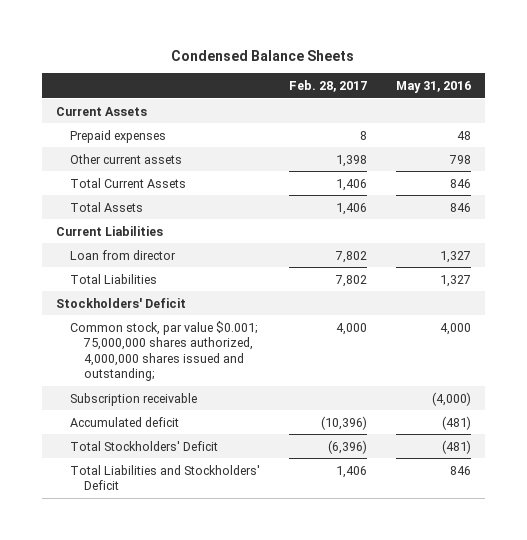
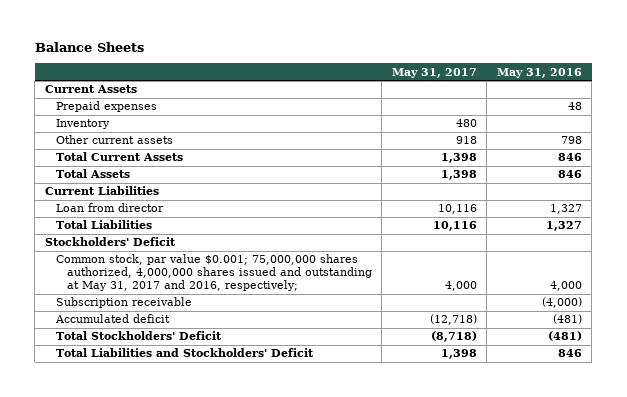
- Condensed Balance Sheets
+ Balance Sheets
- | Feb. 28, 2017 | May 31, 2016
+ | May 31, 2017 | May 31, 2016
+ Inventory | 480 |
- Common stock, par value $0.001; 75,000,000 shares authorized, 4,000,000 shares issued and outstanding; | 4,000 | 4,000
+ Common stock, par value $0.001; 75,000,000 shares authorized, 4,000,000 shares issued and outstanding at May 31, 2017 and 2016, respectively; | 4,000 | 4,000

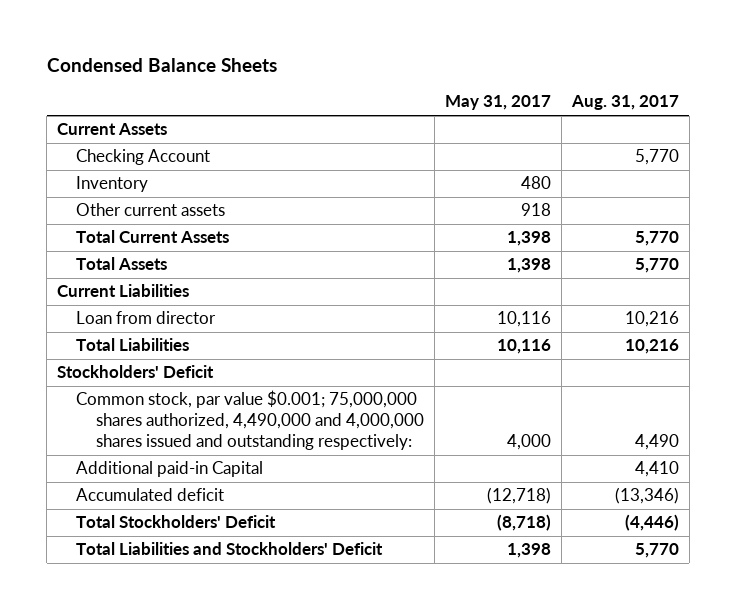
- Balance Sheets
+ Condensed Balance Sheets
- | May 31, 2017 | May 31, 2016
+ | May 31, 2017 | Aug. 31, 2017
- Prepaid expenses | | 48
+ Checking Account | | 5,770
- Common stock, par value $0.001; 75,000,000 shares authorized, 4,000,000 shares issued and outstanding at May 31, 2017 and 2016, respectively; | 4,000 | 4,000
- Subscription receivable | | (4,000)
+ Common stock, par value $0.001; 75,000,000 shares authorized, 4,490,000 and 4,000,000 shares issued and outstanding respectively: | 4,000 | 4,490
+ Additional paid-in Capital | | 4,410

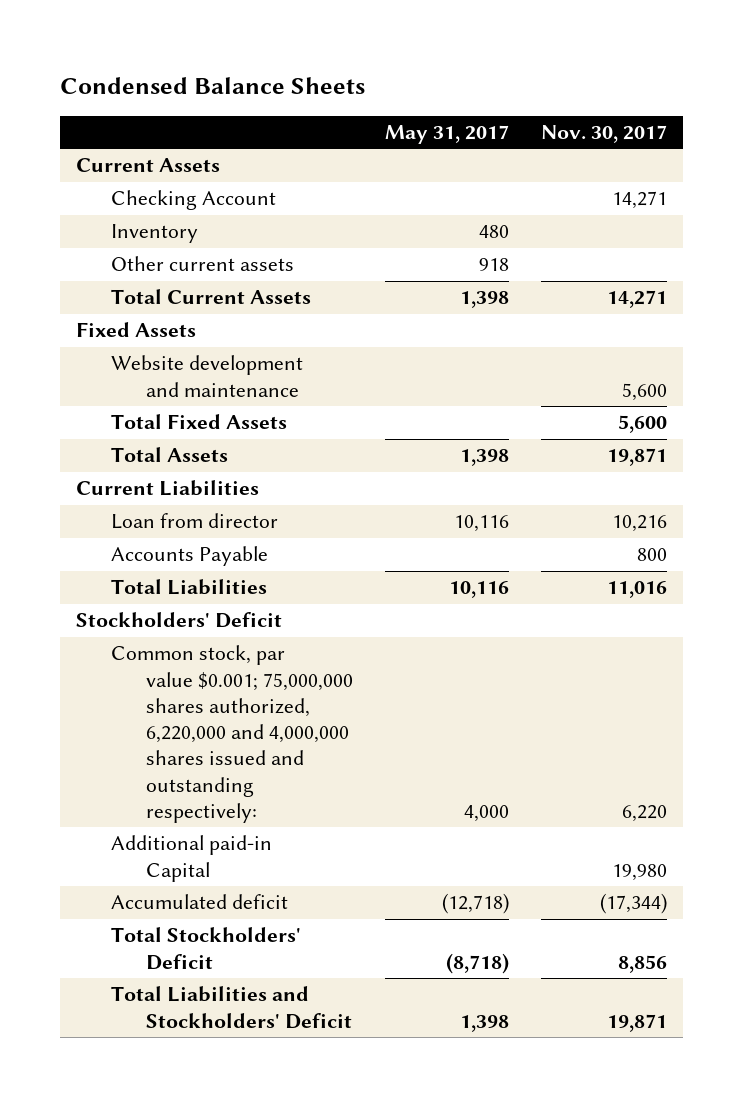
- | May 31, 2017 | Aug. 31, 2017
+ | May 31, 2017 | Nov. 30, 2017
+ Fixed Assets
+ Website development and maintenance | | 5,600
+ Total Fixed Assets | | 5,600
+ Accounts Payable | | 800
- Common stock, par value $0.001; 75,000,000 shares authorized, 4,490,000 and 4,000,000 shares issued and outstanding respectively: | 4,000 | 4,490
+ Common stock, par value $0.001; 75,000,000 shares authorized, 6,220,000 and 4,000,000 shares issued and outstanding respectively: | 4,000 | 6,220

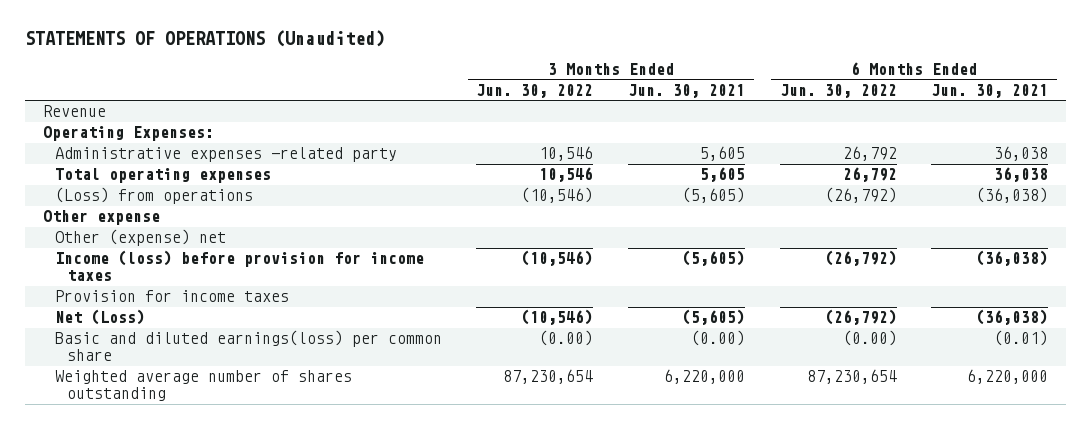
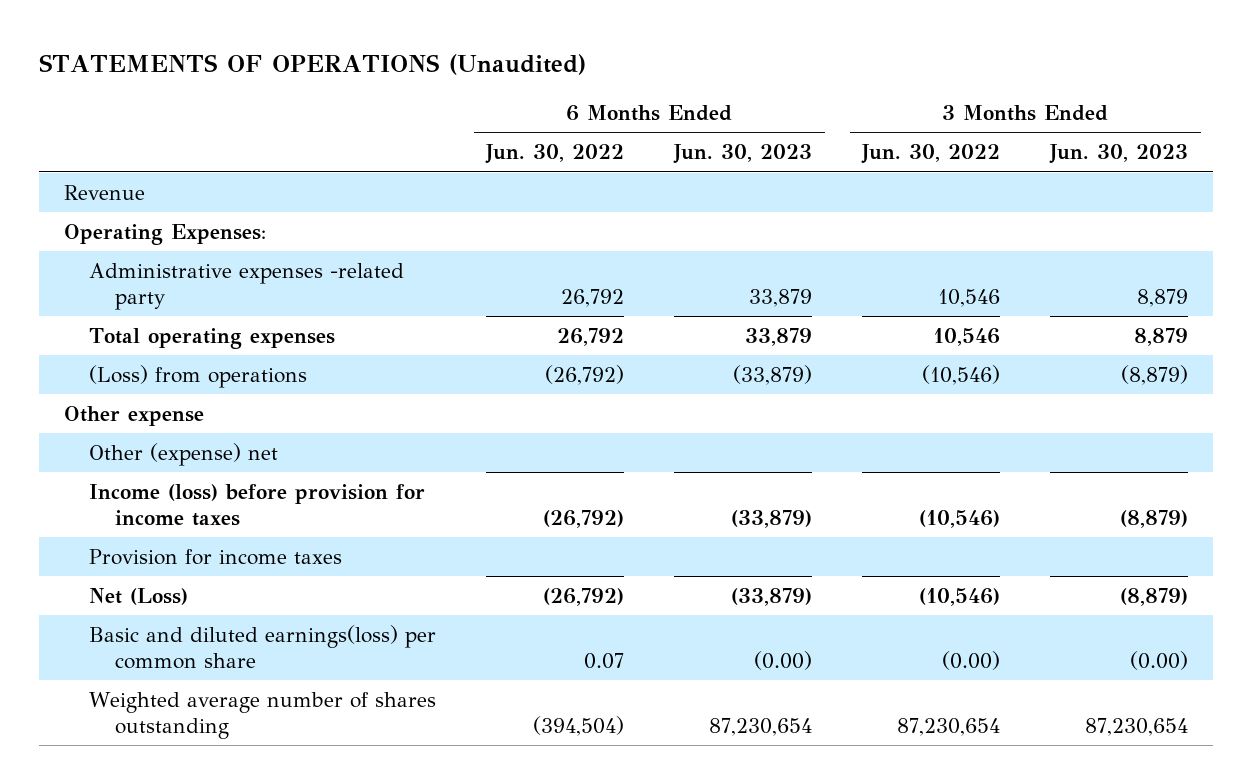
- | 3 Months Ended Jun. 30, 2022 | 3 Months Ended Jun. 30, 2021 | 6 Months Ended Jun. 30, 2022 | 6 Months Ended Jun. 30, 2021
+ | 6 Months Ended Jun. 30, 2022 | 6 Months Ended Jun. 30, 2023 | 3 Months Ended Jun. 30, 2022 | 3 Months Ended Jun. 30, 2023
- Basic and diluted earnings(loss) per common share | (0.00) | (0.00) | (0.00) | (0.01)
- Weighted average number of shares outstanding | 87,230,654 | 6,220,000 | 87,230,654 | 6,220,000
+ Basic and diluted earnings(loss) per common share | 0.07 | (0.00) | (0.00) | (0.00)
+ Weighted average number of shares outstanding | (394,504) | 87,230,654 | 87,230,654 | 87,230,654

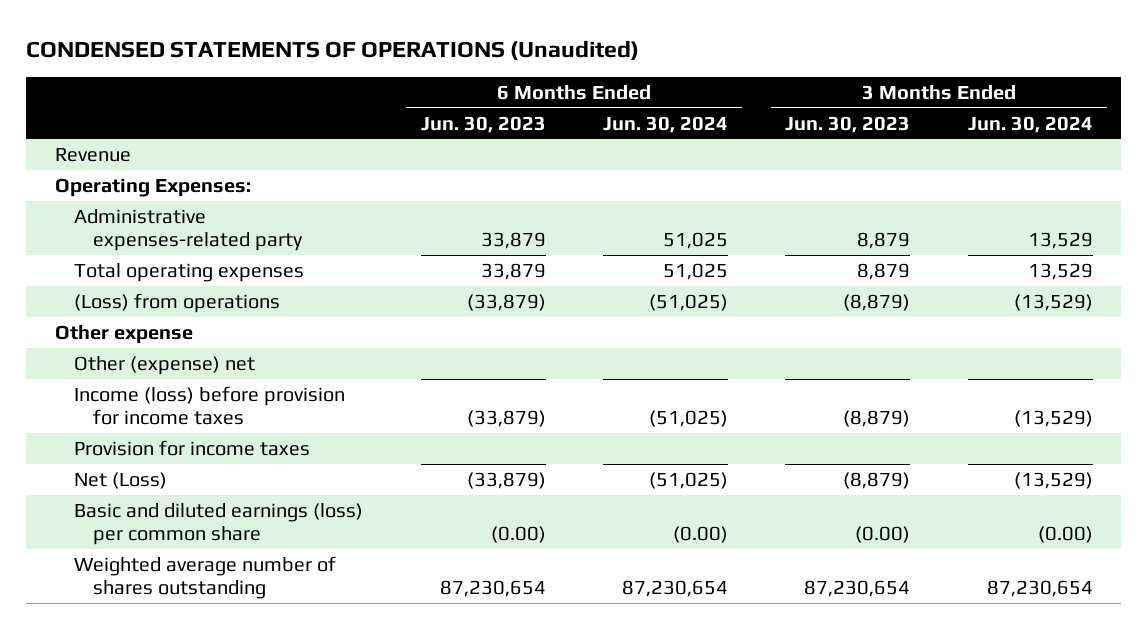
- STATEMENTS OF OPERATIONS (Unaudited)
+ CONDENSED STATEMENTS OF OPERATIONS (Unaudited)
- | 6 Months Ended Jun. 30, 2022 | 6 Months Ended Jun. 30, 2023 | 3 Months Ended Jun. 30, 2022 | 3 Months Ended Jun. 30, 2023
+ | 6 Months Ended Jun. 30, 2023 | 6 Months Ended Jun. 30, 2024 | 3 Months Ended Jun. 30, 2023 | 3 Months Ended Jun. 30, 2024
- Administrative expenses -related party | 26,792 | 33,879 | 10,546 | 8,879
+ Administrative expenses-related party | 33,879 | 51,025 | 8,879 | 13,529
- Basic and diluted earnings(loss) per common share | 0.07 | (0.00) | (0.00) | (0.00)
+ Basic and diluted earnings (loss) per common share | (0.00) | (0.00) | (0.00) | (0.00)

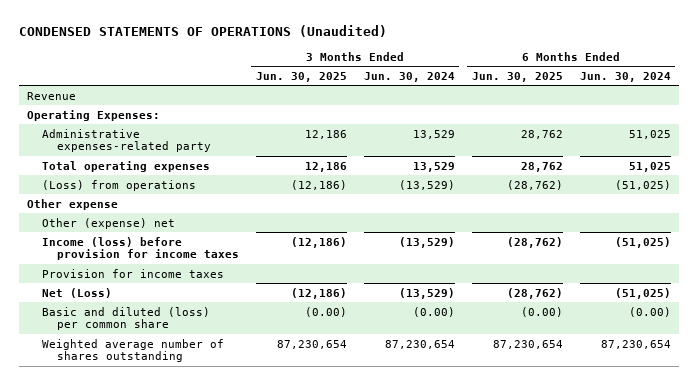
- | 6 Months Ended Jun. 30, 2023 | 6 Months Ended Jun. 30, 2024 | 3 Months Ended Jun. 30, 2023 | 3 Months Ended Jun. 30, 2024
+ | 3 Months Ended Jun. 30, 2025 | 3 Months Ended Jun. 30, 2024 | 6 Months Ended Jun. 30, 2025 | 6 Months Ended Jun. 30, 2024
- Basic and diluted earnings (loss) per common share | (0.00) | (0.00) | (0.00) | (0.00)
+ Basic and diluted (loss) per common share | (0.00) | (0.00) | (0.00) | (0.00)

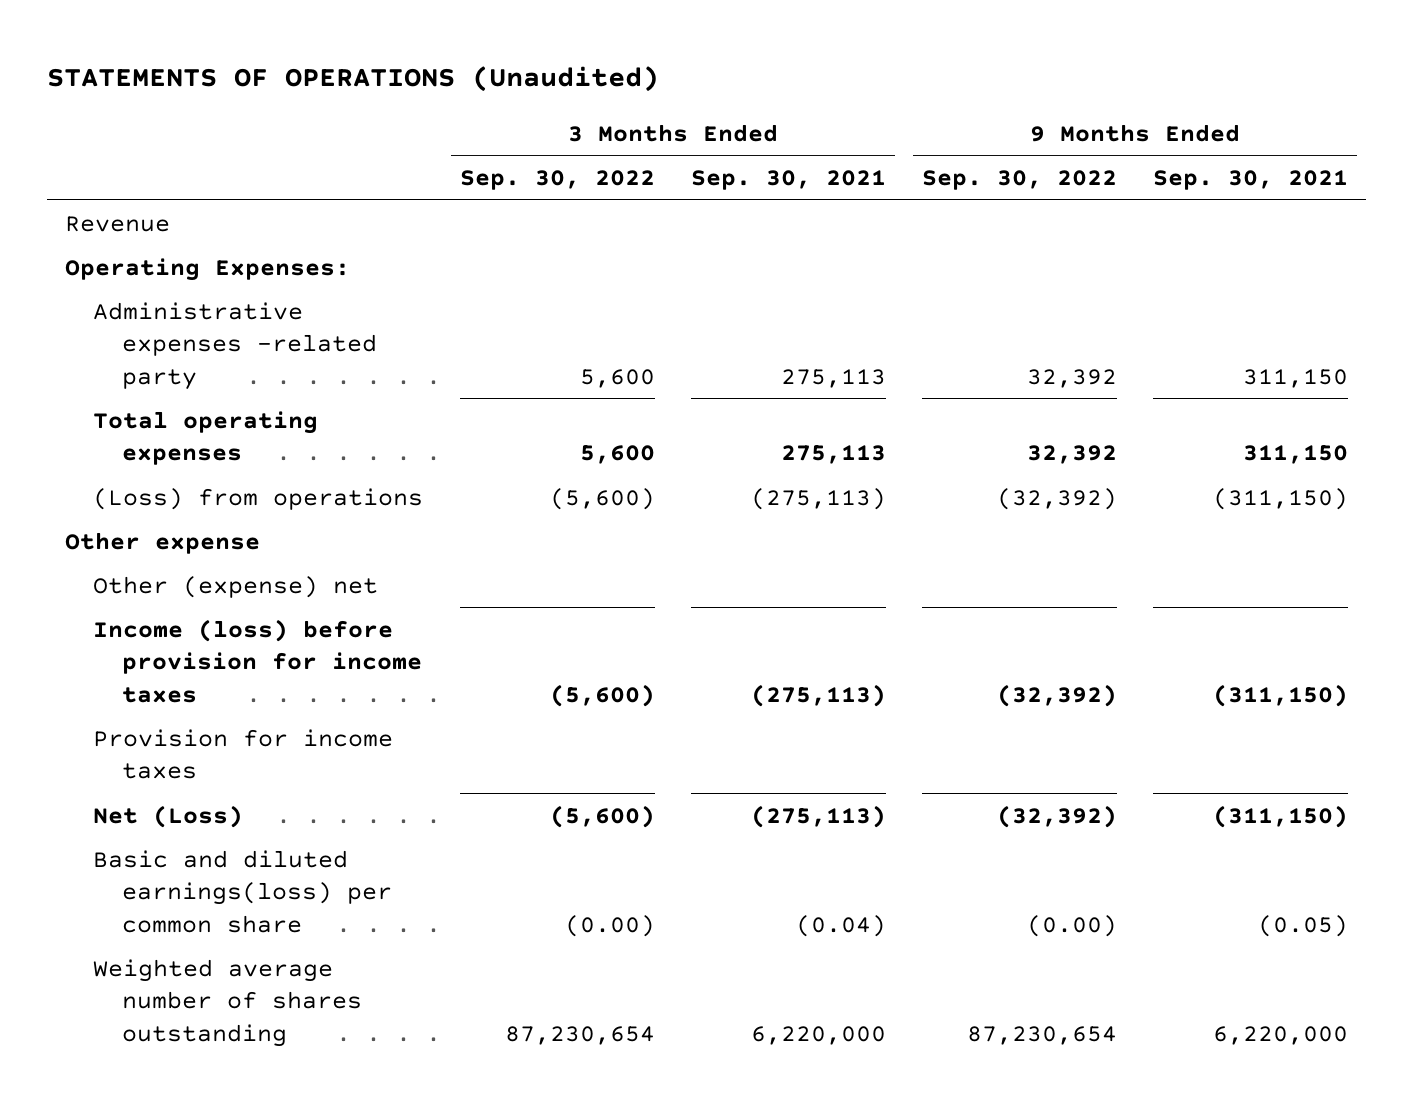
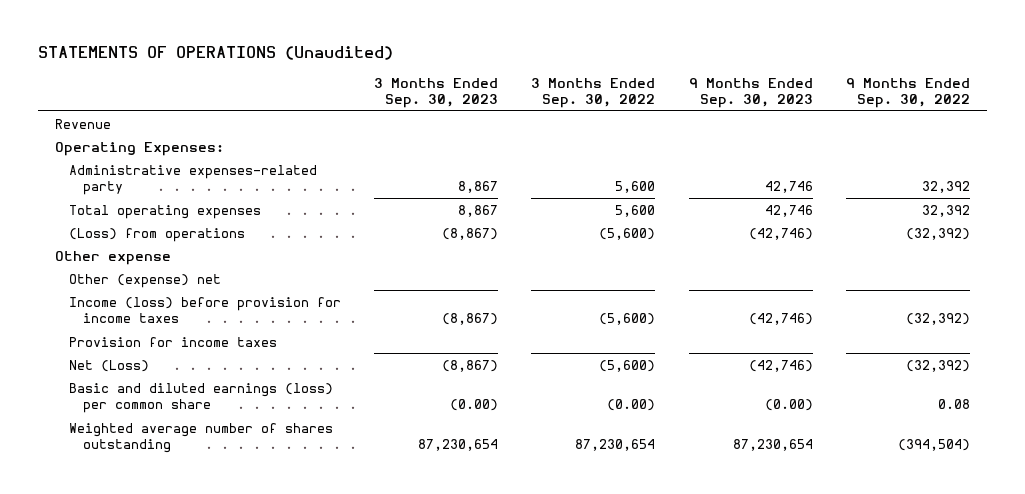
- | 3 Months Ended Sep. 30, 2022 | 3 Months Ended Sep. 30, 2021 | 9 Months Ended Sep. 30, 2022 | 9 Months Ended Sep. 30, 2021
+ | 3 Months Ended Sep. 30, 2023 | 3 Months Ended Sep. 30, 2022 | 9 Months Ended Sep. 30, 2023 | 9 Months Ended Sep. 30, 2022
- Administrative expenses -related party | 5,600 | 275,113 | 32,392 | 311,150
+ Administrative expenses-related party | 8,867 | 5,600 | 42,746 | 32,392
- Basic and diluted earnings(loss) per common share | (0.00) | (0.04) | (0.00) | (0.05)
- Weighted average number of shares outstanding | 87,230,654 | 6,220,000 | 87,230,654 | 6,220,000
+ Basic and diluted earnings (loss) per common share | (0.00) | (0.00) | (0.00) | 0.08
+ Weighted average number of shares outstanding | 87,230,654 | 87,230,654 | 87,230,654 | (394,504)

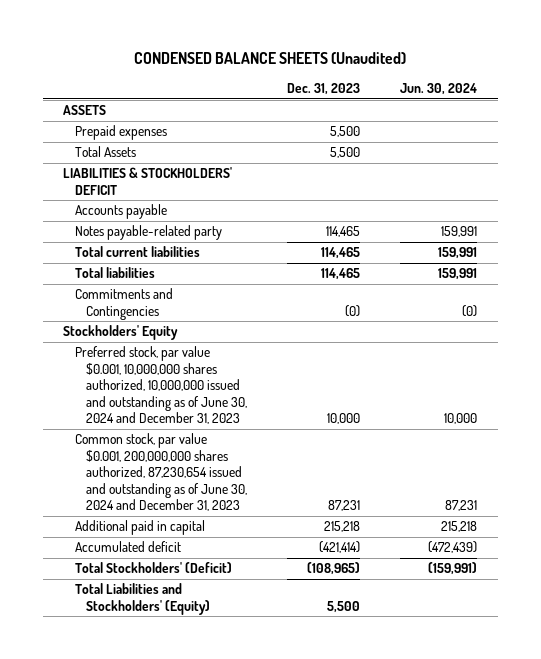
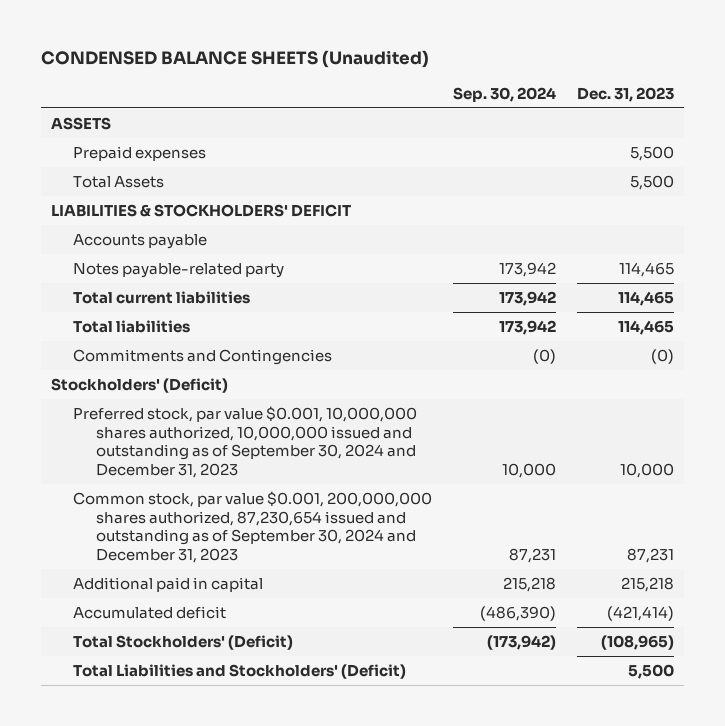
- | Dec. 31, 2023 | Jun. 30, 2024
+ | Sep. 30, 2024 | Dec. 31, 2023
- Stockholders' Equity
- Preferred stock, par value $0.001, 10,000,000 shares authorized, 10,000,000 issued and outstanding as of June 30, 2024 and December 31, 2023 | 10,000 | 10,000
- Common stock, par value $0.001, 200,000,000 shares authorized, 87,230,654 issued and outstanding as of June 30, 2024 and December 31, 2023 | 87,231 | 87,231
+ Stockholders' (Deficit)
+ Preferred stock, par value $0.001, 10,000,000 shares authorized, 10,000,000 issued and outstanding as of September 30, 2024 and December 31, 2023 | 10,000 | 10,000
+ Common stock, par value $0.001, 200,000,000 shares authorized, 87,230,654 issued and outstanding as of September 30, 2024 and December 31, 2023 | 87,231 | 87,231
- Total Liabilities and Stockholders' (Equity) | 5,500 |
+ Total Liabilities and Stockholders' (Deficit) | | 5,500

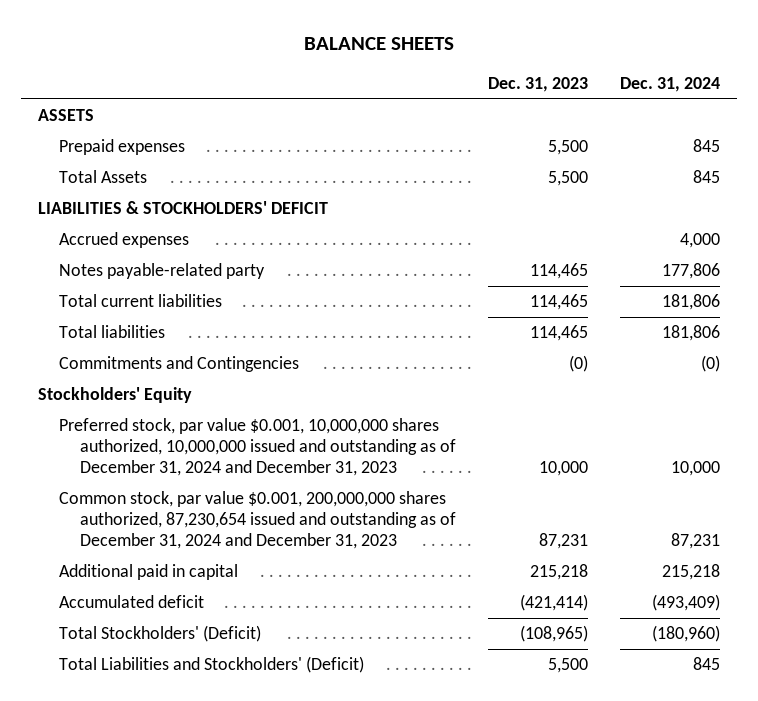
- CONDENSED BALANCE SHEETS (Unaudited)
+ BALANCE SHEETS
- | Sep. 30, 2024 | Dec. 31, 2023
+ | Dec. 31, 2023 | Dec. 31, 2024
- Accounts payable
+ Accrued expenses | | 4,000
- Stockholders' (Deficit)
- Preferred stock, par value $0.001, 10,000,000 shares authorized, 10,000,000 issued and outstanding as of September 30, 2024 and December 31, 2023 | 10,000 | 10,000
- Common stock, par value $0.001, 200,000,000 shares authorized, 87,230,654 issued and outstanding as of September 30, 2024 and December 31, 2023 | 87,231 | 87,231
+ Stockholders' Equity
+ Preferred stock, par value $0.001, 10,000,000 shares authorized, 10,000,000 issued and outstanding as of December 31, 2024 and December 31, 2023 | 10,000 | 10,000
+ Common stock, par value $0.001, 200,000,000 shares authorized, 87,230,654 issued and outstanding as of December 31, 2024 and December 31, 2023 | 87,231 | 87,231

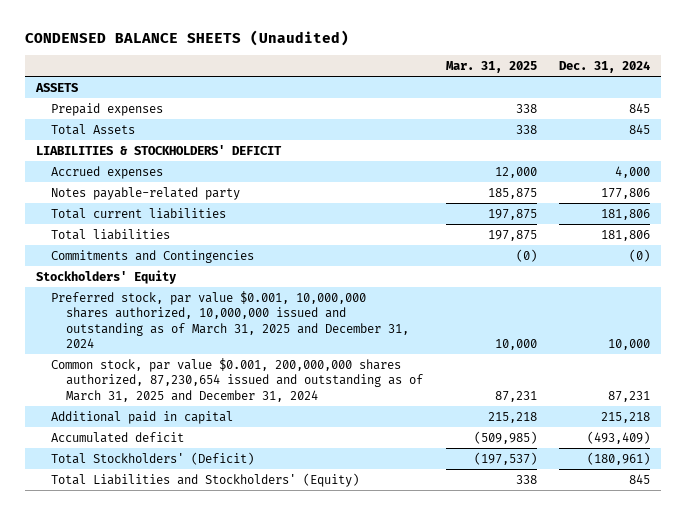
- BALANCE SHEETS
+ CONDENSED BALANCE SHEETS (Unaudited)
- | Dec. 31, 2023 | Dec. 31, 2024
+ | Mar. 31, 2025 | Dec. 31, 2024
- Preferred stock, par value $0.001, 10,000,000 shares authorized, 10,000,000 issued and outstanding as of December 31, 2024 and December 31, 2023 | 10,000 | 10,000
- Common stock, par value $0.001, 200,000,000 shares authorized, 87,230,654 issued and outstanding as of December 31, 2024 and December 31, 2023 | 87,231 | 87,231
+ Preferred stock, par value $0.001, 10,000,000 shares authorized, 10,000,000 issued and outstanding as of March 31, 2025 and December 31, 2024 | 10,000 | 10,000
+ Common stock, par value $0.001, 200,000,000 shares authorized, 87,230,654 issued and outstanding as of March 31, 2025 and December 31, 2024 | 87,231 | 87,231
- Total Stockholders' (Deficit) | (108,965) | (180,960)
- Total Liabilities and Stockholders' (Deficit) | 5,500 | 845
+ Total Stockholders' (Deficit) | (197,537) | (180,961)
+ Total Liabilities and Stockholders' (Equity) | 338 | 845

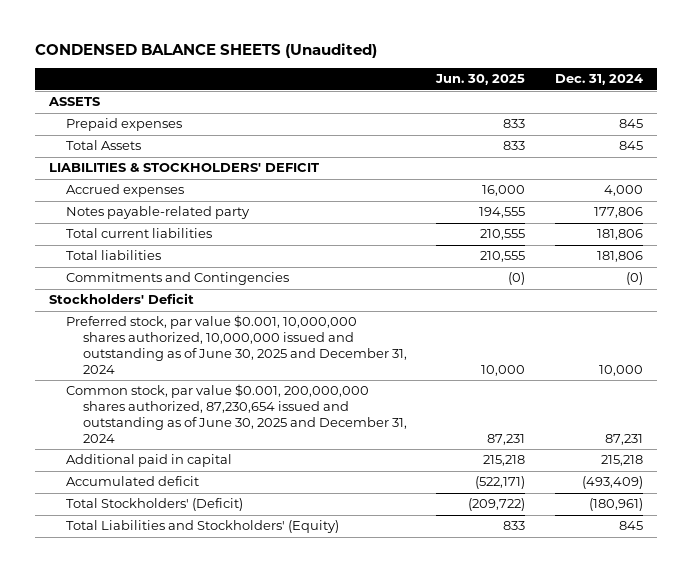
- | Mar. 31, 2025 | Dec. 31, 2024
+ | Jun. 30, 2025 | Dec. 31, 2024
- Stockholders' Equity
- Preferred stock, par value $0.001, 10,000,000 shares authorized, 10,000,000 issued and outstanding as of March 31, 2025 and December 31, 2024 | 10,000 | 10,000
- Common stock, par value $0.001, 200,000,000 shares authorized, 87,230,654 issued and outstanding as of March 31, 2025 and December 31, 2024 | 87,231 | 87,231
+ Stockholders' Deficit
+ Preferred stock, par value $0.001, 10,000,000 shares authorized, 10,000,000 issued and outstanding as of June 30, 2025 and December 31, 2024 | 10,000 | 10,000
+ Common stock, par value $0.001, 200,000,000 shares authorized, 87,230,654 issued and outstanding as of June 30, 2025 and December 31, 2024 | 87,231 | 87,231

